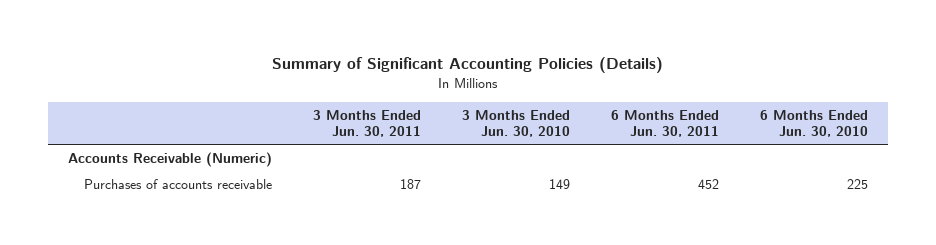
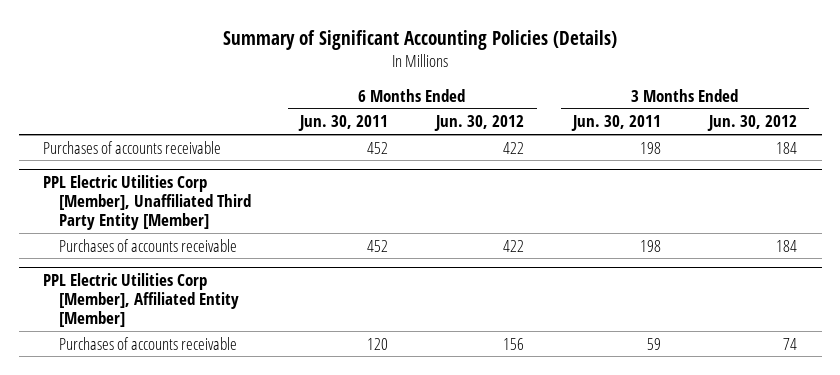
- | 3 Months Ended Jun. 30, 2011 | 3 Months Ended Jun. 30, 2010 | 6 Months Ended Jun. 30, 2011 | 6 Months Ended Jun. 30, 2010
+ | 6 Months Ended Jun. 30, 2011 | 6 Months Ended Jun. 30, 2012 | 3 Months Ended Jun. 30, 2011 | 3 Months Ended Jun. 30, 2012
- Accounts Receivable (Numeric)
- Purchases of accounts receivable | 187 | 149 | 452 | 225
+ Purchases of accounts receivable | 452 | 422 | 198 | 184
+ PPL Electric Utilities Corp [Member], Unaffiliated Third Party Entity [Member]
+ Purchases of accounts receivable | 452 | 422 | 198 | 184
+ PPL Electric Utilities Corp [Member], Affiliated Entity [Member]
+ Purchases of accounts receivable | 120 | 156 | 59 | 74

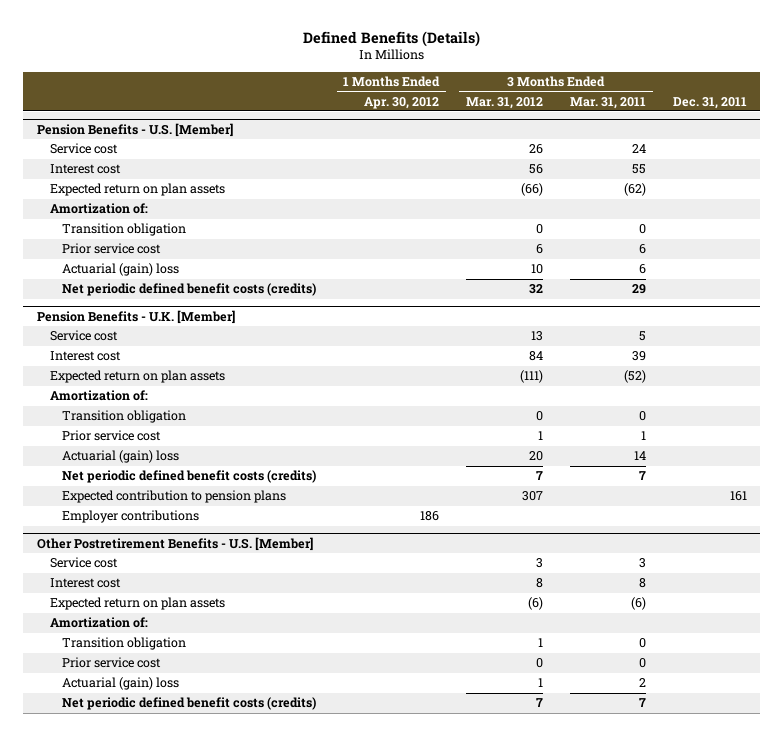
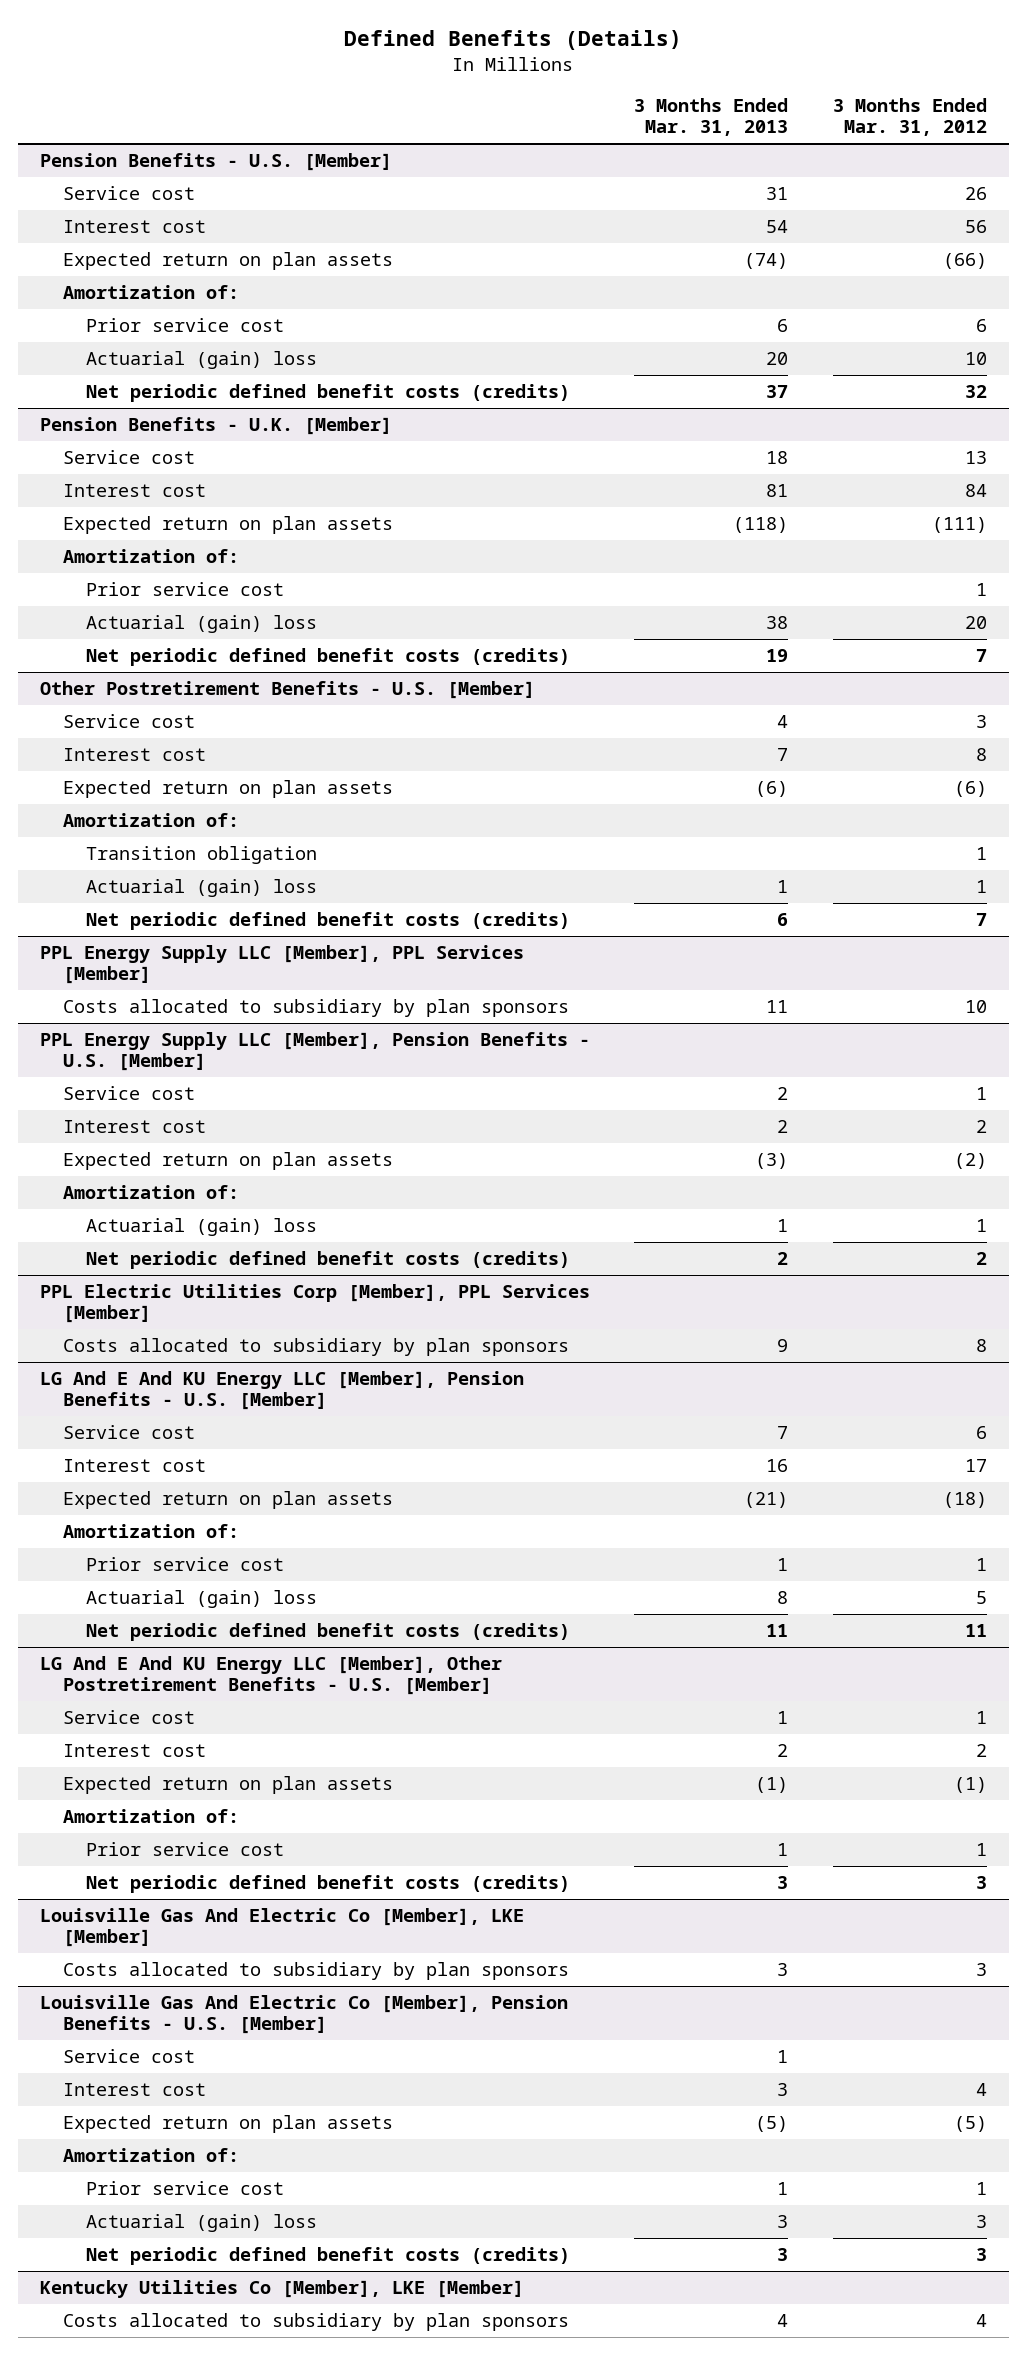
- | 1 Months Ended Apr. 30, 2012 | 3 Months Ended Mar. 31, 2012 | 3 Months Ended Mar. 31, 2011 | Dec. 31, 2011
+ | 3 Months Ended Mar. 31, 2013 | 3 Months Ended Mar. 31, 2012
@ Pension Benefits - U.S. [Member]
- Transition obligation | | 0 | 0 |
@ Pension Benefits - U.K. [Member]
- Transition obligation | | 0 | 0 |
- Expected contribution to pension plans | | 307 | | 161
- Employer contributions | 186 | | |
@ Other Postretirement Benefits - U.S. [Member]
- Prior service cost | | 0 | 0 |
+ PPL Energy Supply LLC [Member], PPL Services [Member]
+ Costs allocated to subsidiary by plan sponsors | 11 | 10
+ PPL Energy Supply LLC [Member], Pension Benefits - U.S. [Member]
+ Service cost | 2 | 1
+ Interest cost | 2 | 2
+ Expected return on plan assets | (3) | (2)
+ Amortization of:
+ Actuarial (gain) loss | 1 | 1
+ Net periodic defined benefit costs (credits) | 2 | 2
+ PPL Electric Utilities Corp [Member], PPL Services [Member]
+ Costs allocated to subsidiary by plan sponsors | 9 | 8
+ LG And E And KU Energy LLC [Member], Pension Benefits - U.S. [Member]
+ Service cost | 7 | 6
+ Interest cost | 16 | 17
+ Expected return on plan assets | (21) | (18)
+ Amortization of:
+ Prior service cost | 1 | 1
+ Actuarial (gain) loss | 8 | 5
+ Net periodic defined benefit costs (credits) | 11 | 11
+ LG And E And KU Energy LLC [Member], Other Postretirement Benefits - U.S. [Member]
+ Service cost | 1 | 1
+ Interest cost | 2 | 2
+ Expected return on plan assets | (1) | (1)
+ Amortization of:
+ Prior service cost | 1 | 1
+ Net periodic defined benefit costs (credits) | 3 | 3
+ Louisville Gas And Electric Co [Member], LKE [Member]
+ Costs allocated to subsidiary by plan sponsors | 3 | 3
+ Louisville Gas And Electric Co [Member], Pension Benefits - U.S. [Member]
+ Service cost | 1 |
+ Interest cost | 3 | 4
+ Expected return on plan assets | (5) | (5)
+ Amortization of:
+ Prior service cost | 1 | 1
+ Actuarial (gain) loss | 3 | 3
+ Net periodic defined benefit costs (credits) | 3 | 3
+ Kentucky Utilities Co [Member], LKE [Member]
+ Costs allocated to subsidiary by plan sponsors | 4 | 4

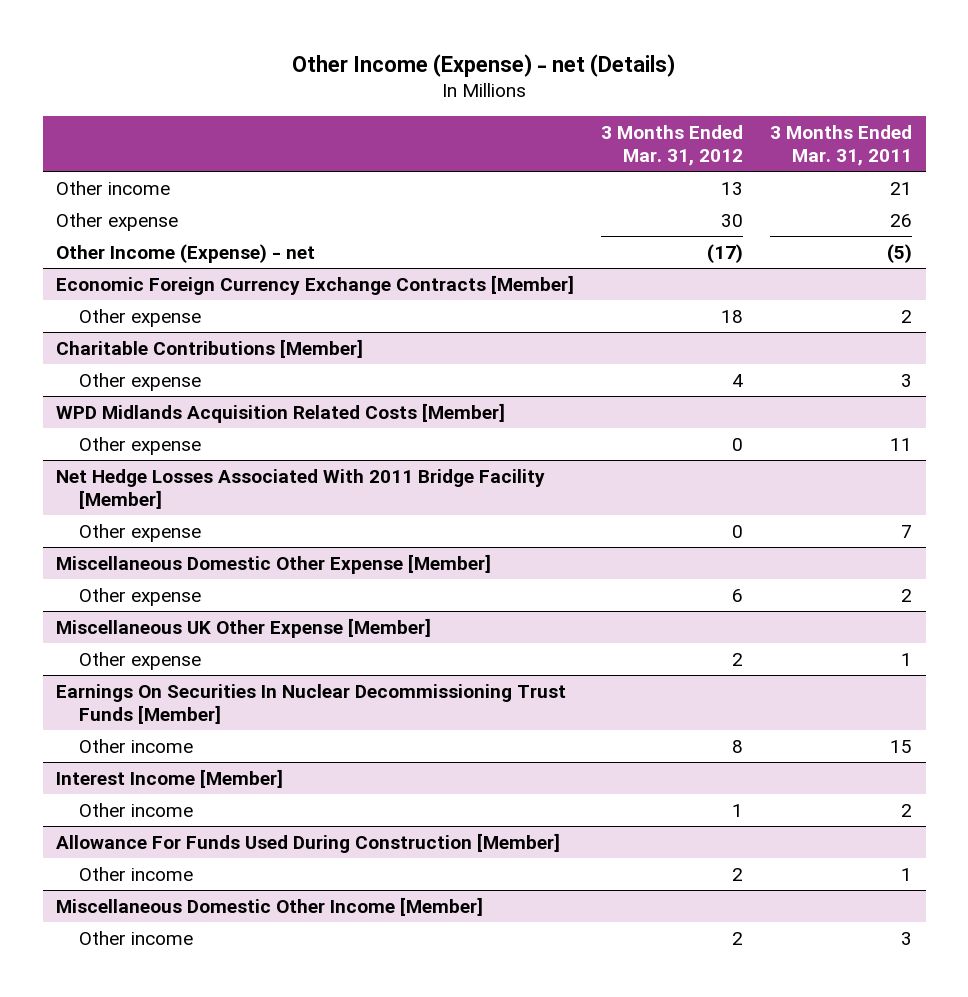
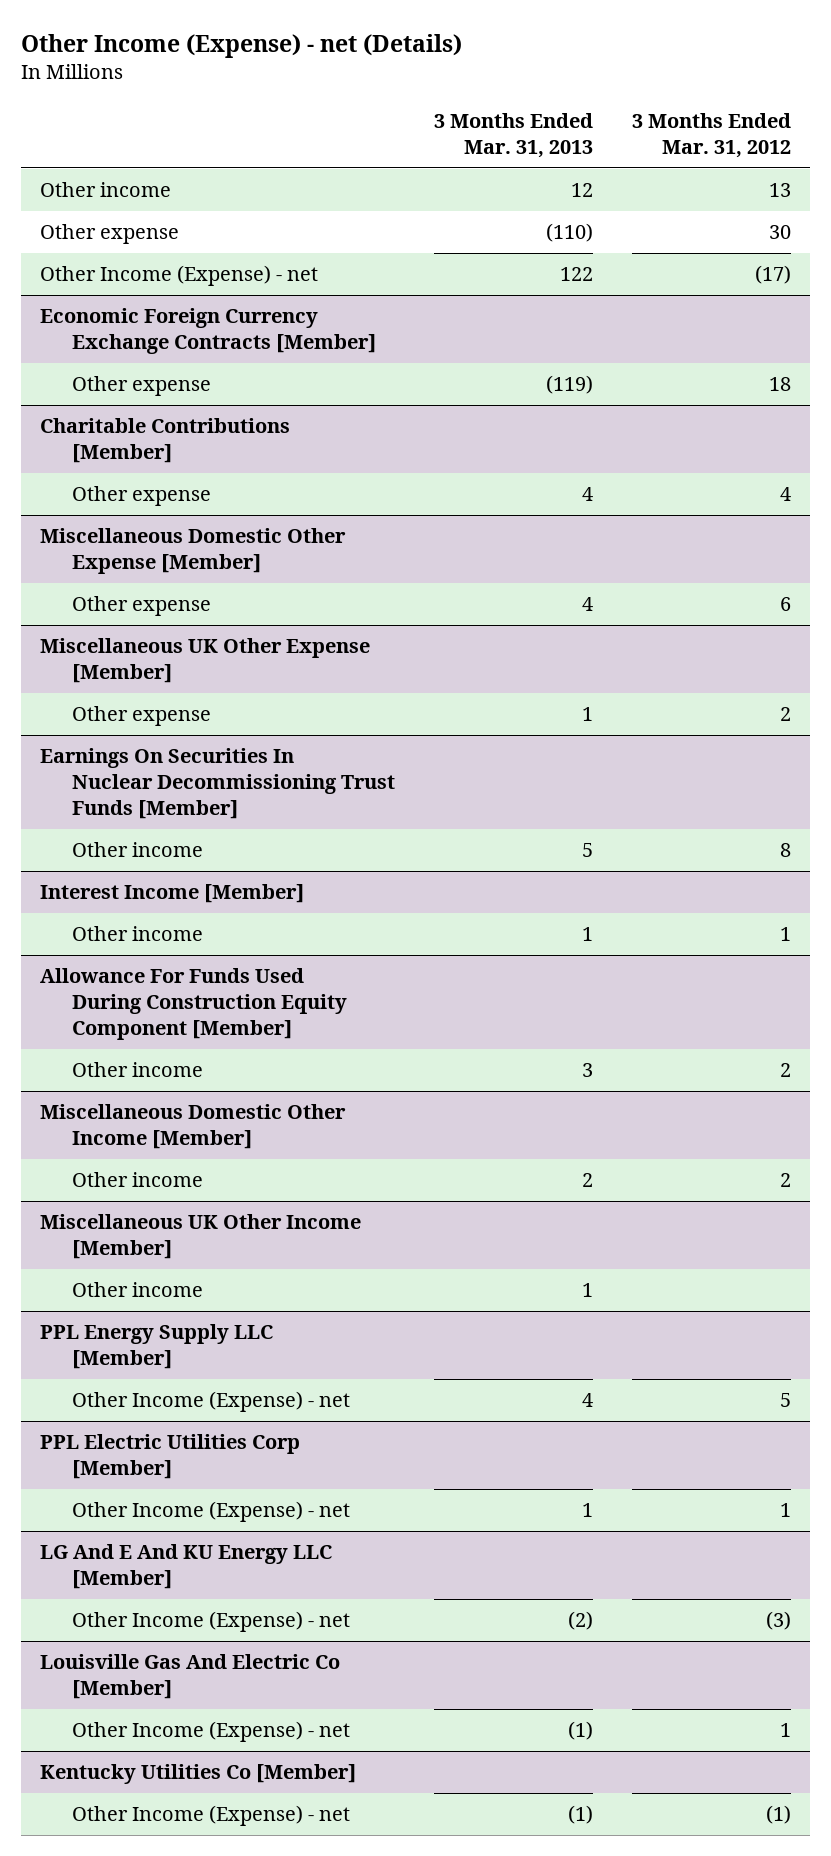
- | 3 Months Ended Mar. 31, 2012 | 3 Months Ended Mar. 31, 2011
+ | 3 Months Ended Mar. 31, 2013 | 3 Months Ended Mar. 31, 2012
- WPD Midlands Acquisition Related Costs [Member]
- Other expense | 0 | 11
- Net Hedge Losses Associated With 2011 Bridge Facility [Member]
- Other expense | 0 | 7
- Allowance For Funds Used During Construction [Member]
+ Allowance For Funds Used During Construction Equity Component [Member]
+ Miscellaneous UK Other Income [Member]
+ Other income | 1 |
+ PPL Energy Supply LLC [Member]
+ Other Income (Expense) - net | 4 | 5
+ PPL Electric Utilities Corp [Member]
+ Other Income (Expense) - net | 1 | 1
+ LG And E And KU Energy LLC [Member]
+ Other Income (Expense) - net | (2) | (3)
+ Louisville Gas And Electric Co [Member]
+ Other Income (Expense) - net | (1) | 1
+ Kentucky Utilities Co [Member]
+ Other Income (Expense) - net | (1) | (1)

